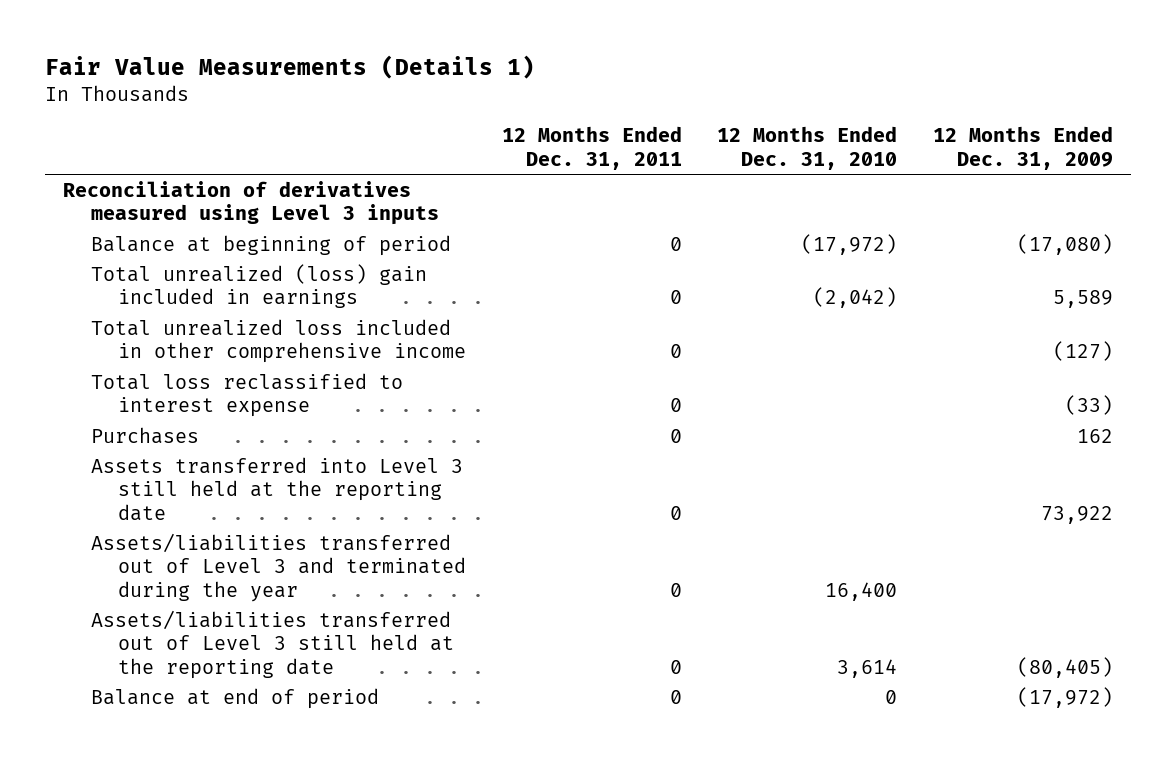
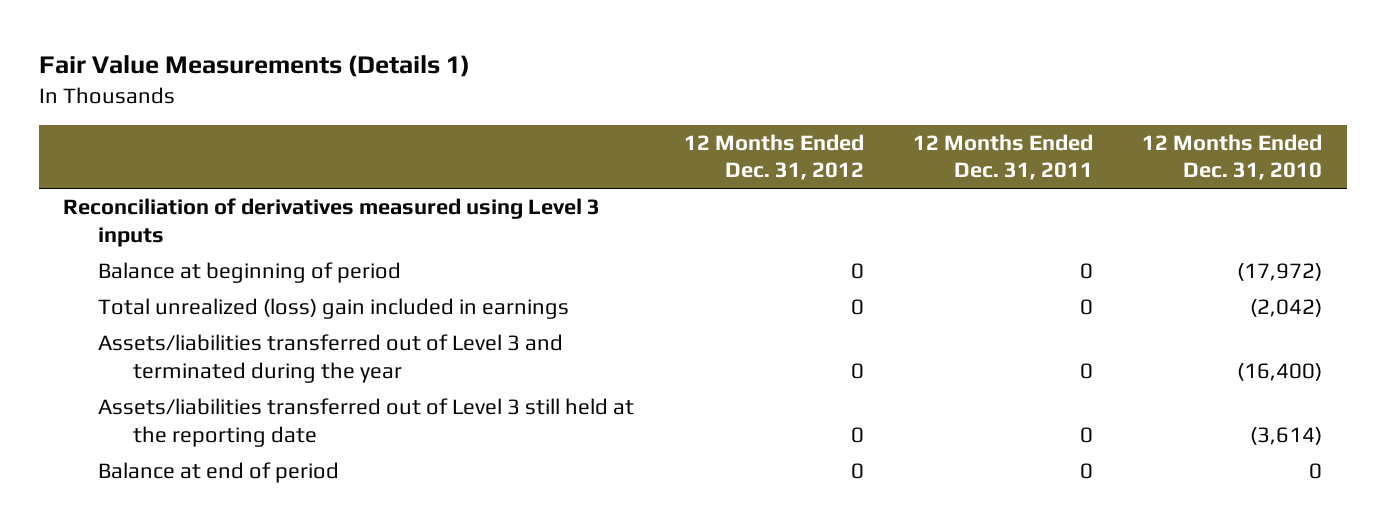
- | 12 Months Ended Dec. 31, 2011 | 12 Months Ended Dec. 31, 2010 | 12 Months Ended Dec. 31, 2009
+ | 12 Months Ended Dec. 31, 2012 | 12 Months Ended Dec. 31, 2011 | 12 Months Ended Dec. 31, 2010
- Total unrealized loss included in other comprehensive income | 0 | | (127)
- Total loss reclassified to interest expense | 0 | | (33)
- Purchases | 0 | | 162
- Assets transferred into Level 3 still held at the reporting date | 0 | | 73,922
- Assets/liabilities transferred out of Level 3 and terminated during the year | 0 | 16,400 |
- Assets/liabilities transferred out of Level 3 still held at the reporting date | 0 | 3,614 | (80,405)
+ Assets/liabilities transferred out of Level 3 and terminated during the year | 0 | 0 | (16,400)
+ Assets/liabilities transferred out of Level 3 still held at the reporting date | 0 | 0 | (3,614)

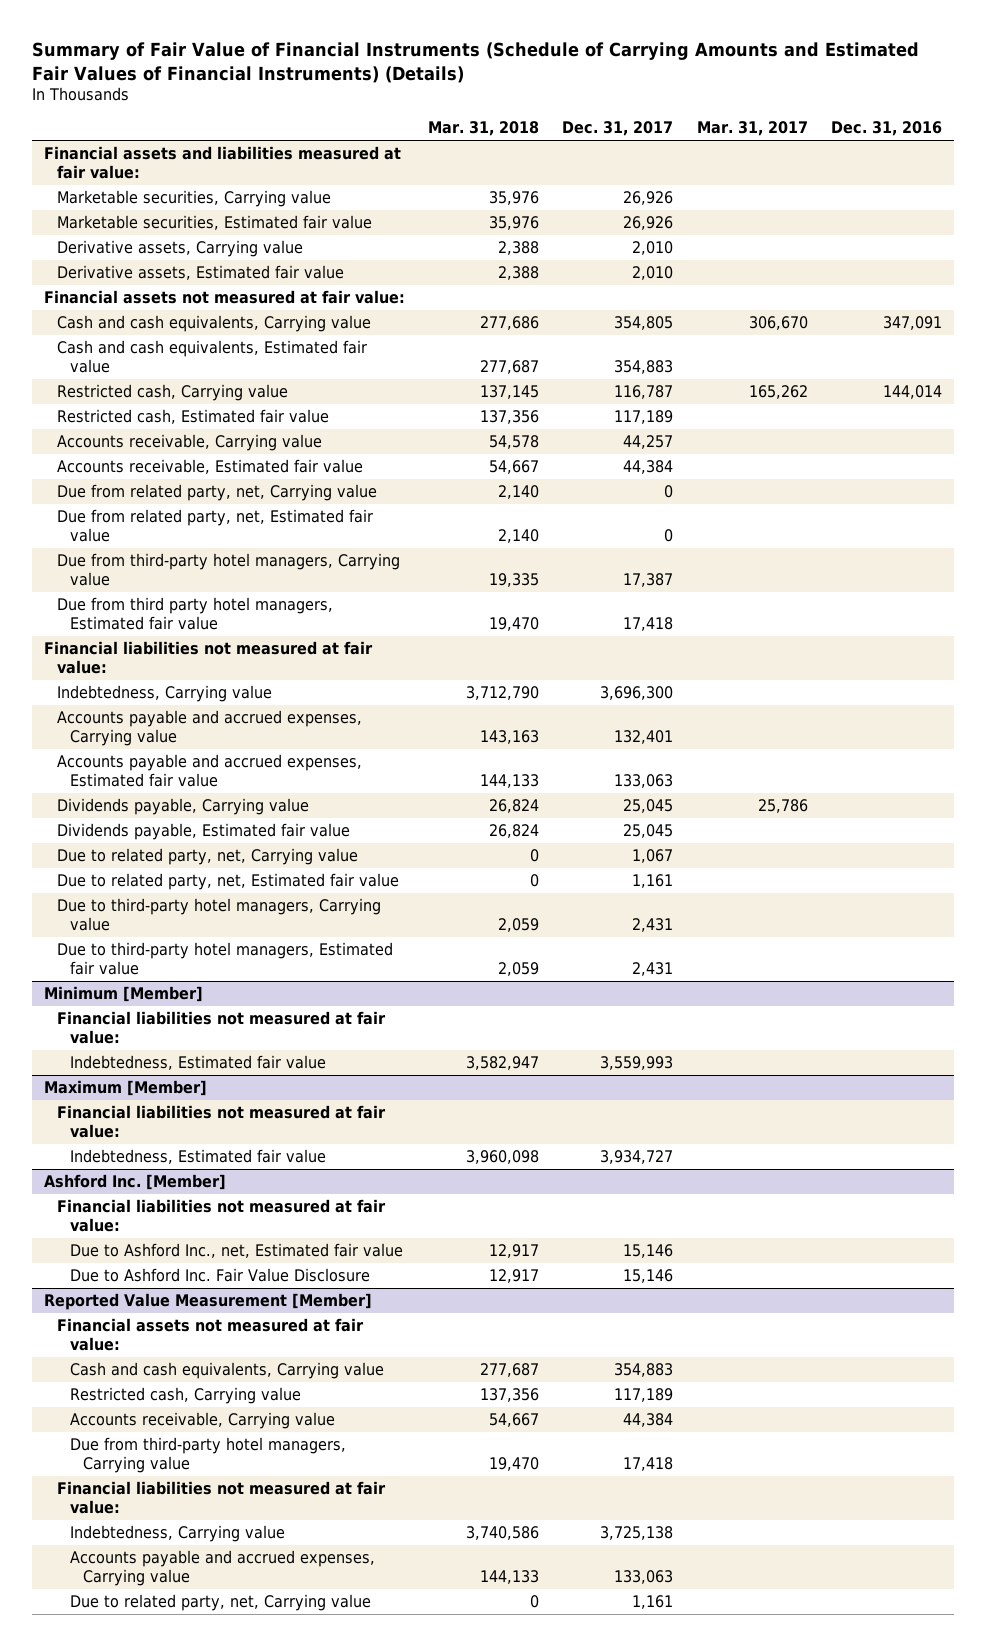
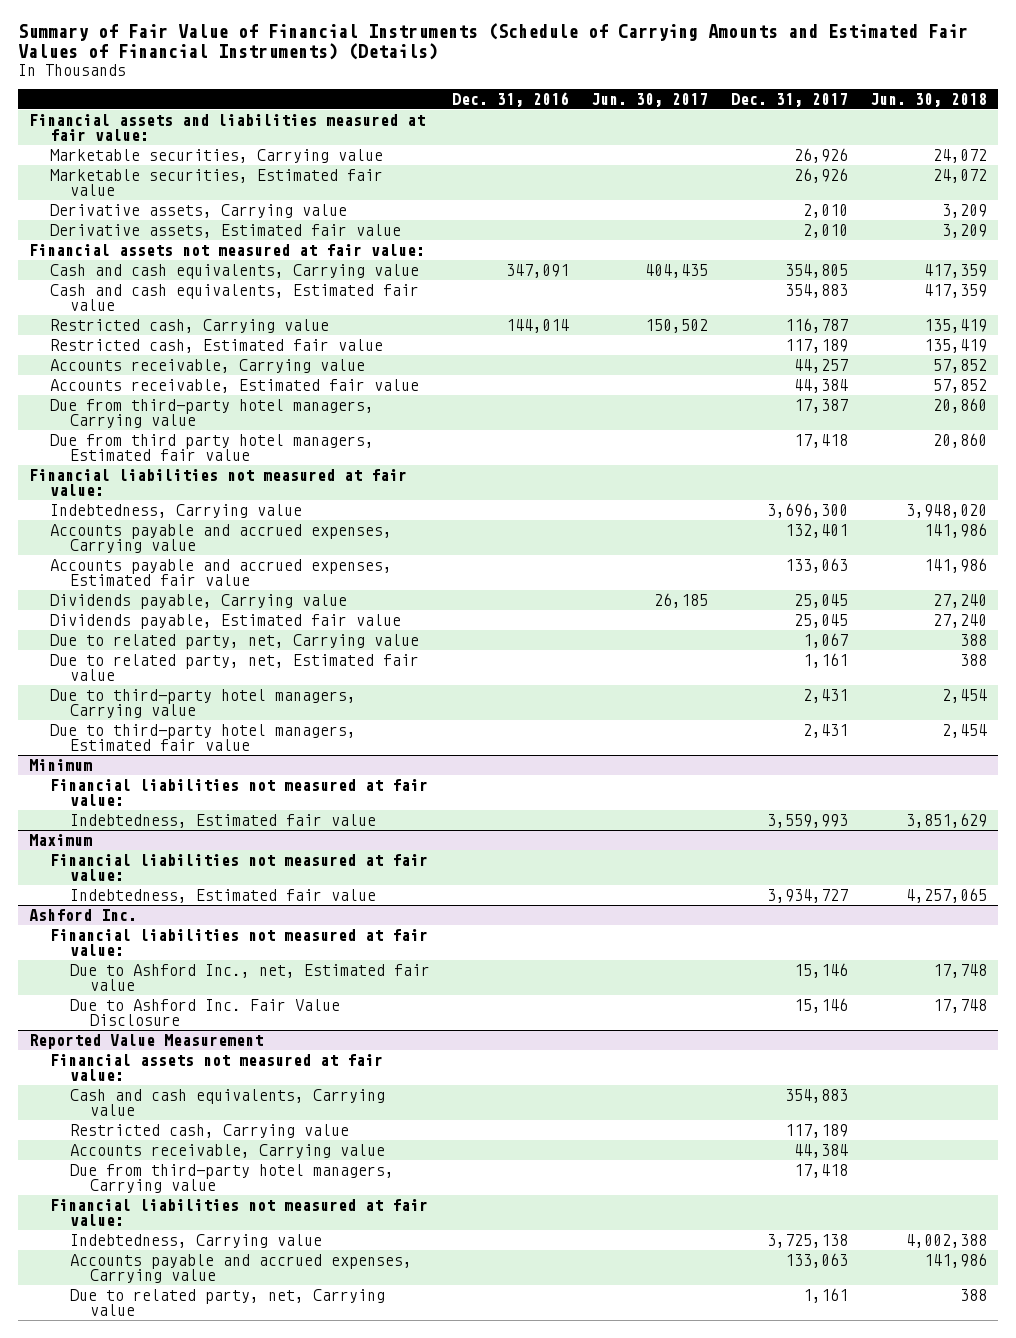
- | Mar. 31, 2018 | Dec. 31, 2017 | Mar. 31, 2017 | Dec. 31, 2016
+ | Dec. 31, 2016 | Jun. 30, 2017 | Dec. 31, 2017 | Jun. 30, 2018
- Due from related party, net, Carrying value | 2,140 | 0 | |
- Due from related party, net, Estimated fair value | 2,140 | 0 | |
- Minimum [Member]
+ Minimum
- Maximum [Member]
+ Maximum
- Ashford Inc. [Member]
+ Ashford Inc.
- Reported Value Measurement [Member]
+ Reported Value Measurement

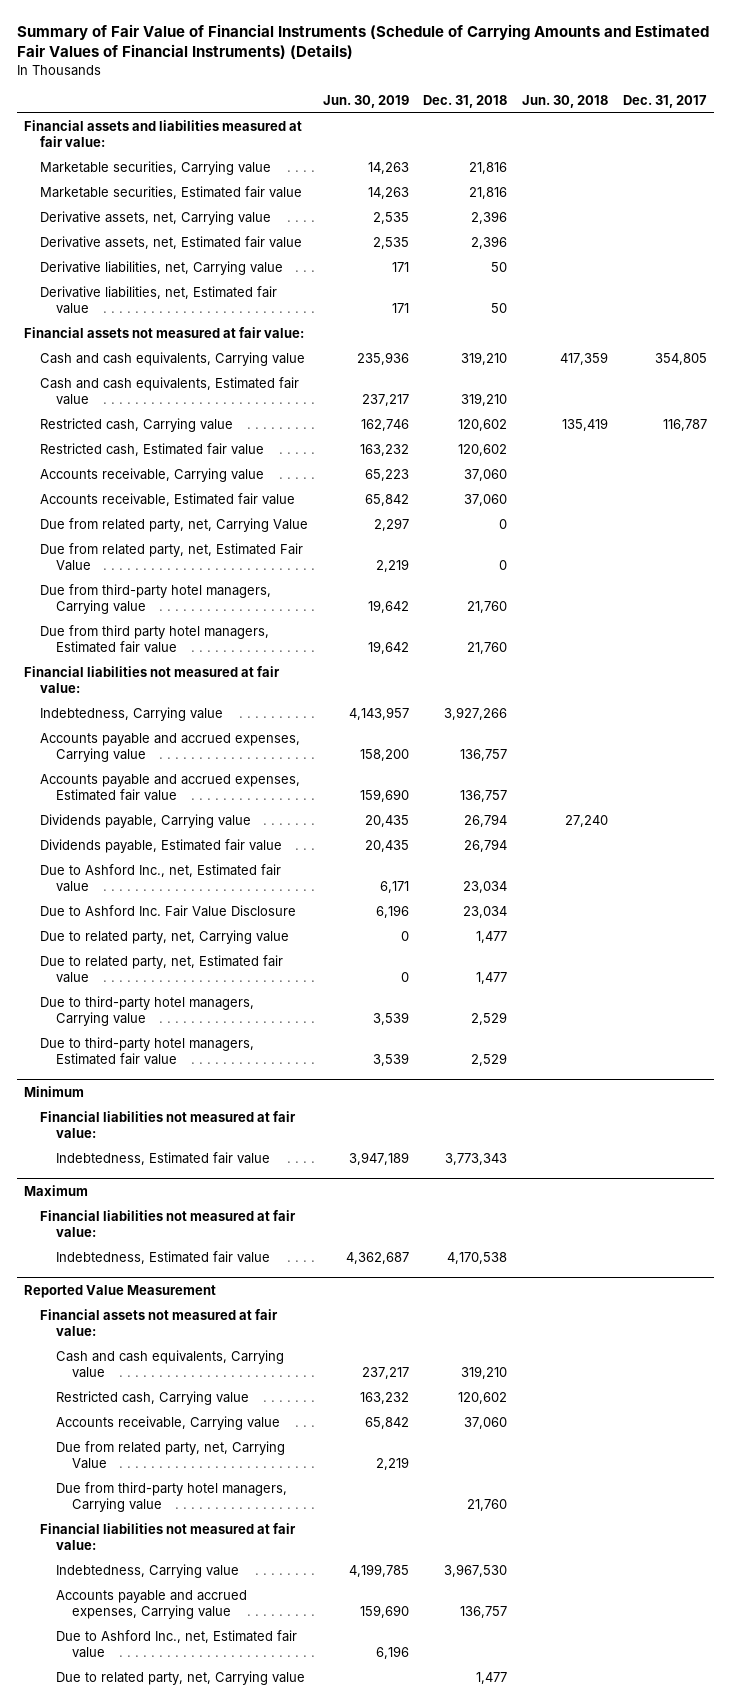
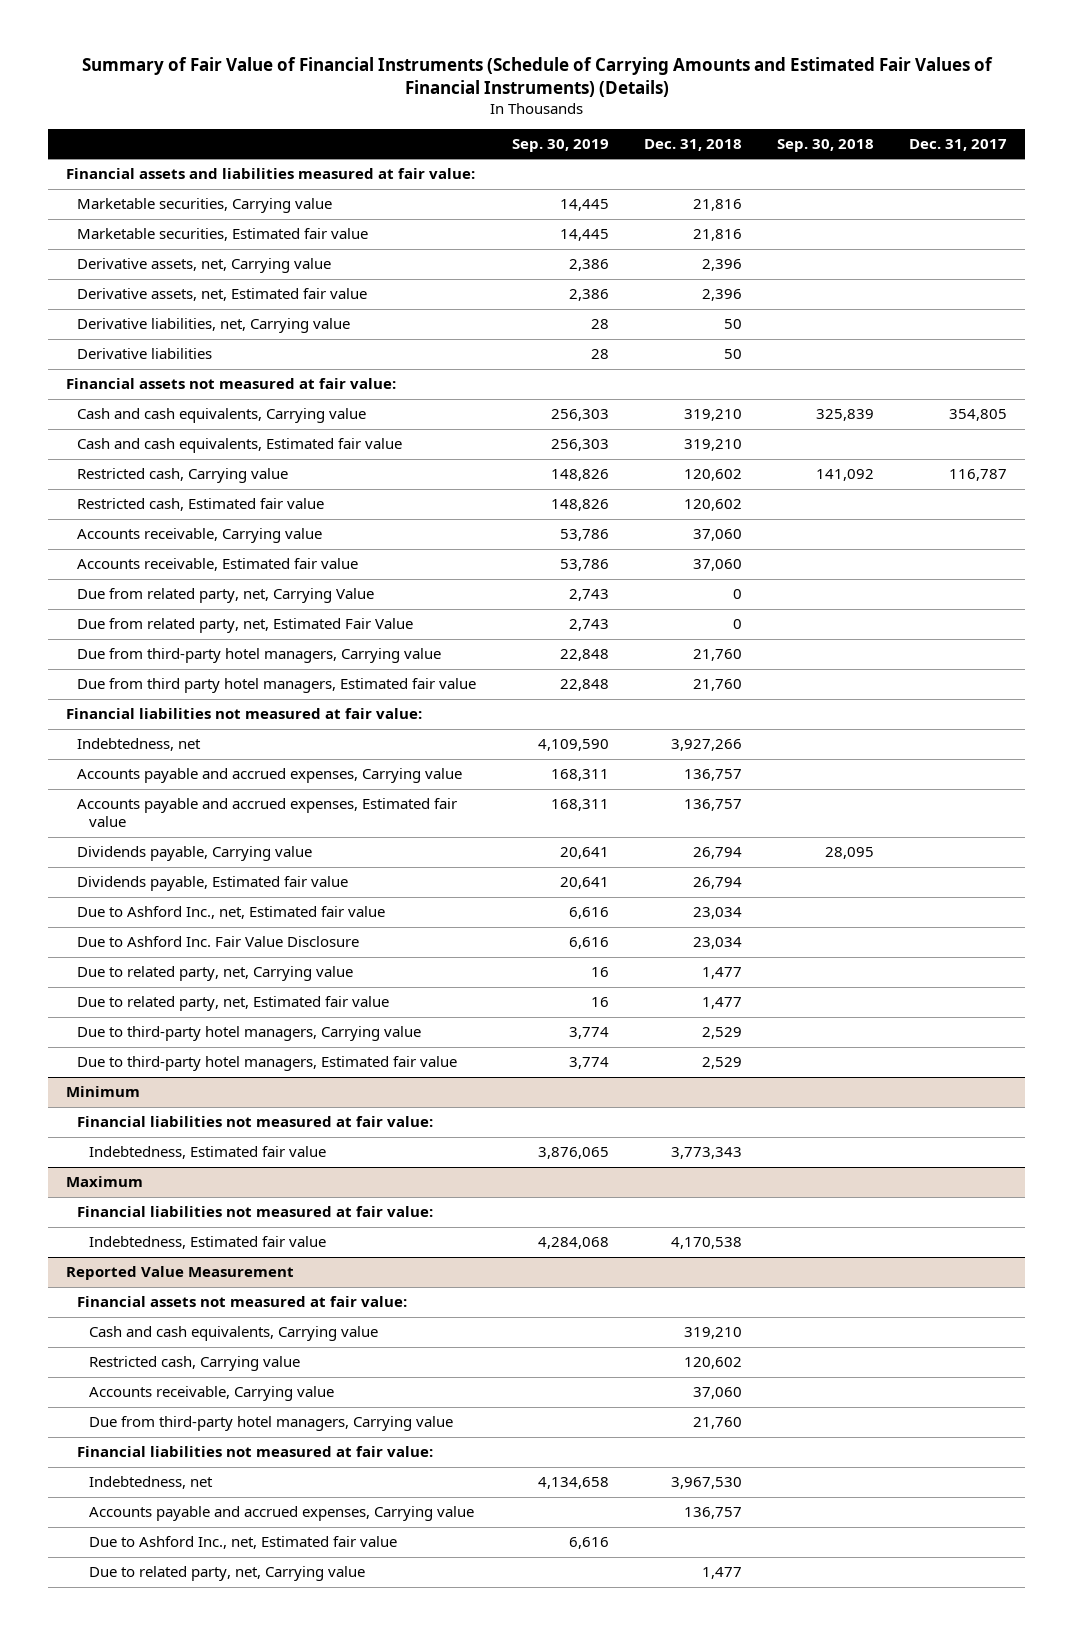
- | Jun. 30, 2019 | Dec. 31, 2018 | Jun. 30, 2018 | Dec. 31, 2017
+ | Sep. 30, 2019 | Dec. 31, 2018 | Sep. 30, 2018 | Dec. 31, 2017
- Derivative liabilities, net, Estimated fair value | 171 | 50 | |
+ Derivative liabilities | 28 | 50 | |
- Indebtedness, Carrying value | 4,143,957 | 3,927,266 | |
+ Indebtedness, net | 4,109,590 | 3,927,266 | |
@ Reported Value Measurement
- Due from related party, net, Carrying Value | 2,219 | | |
- Indebtedness, Carrying value | 4,199,785 | 3,967,530 | |
+ Indebtedness, net | 4,134,658 | 3,967,530 | |

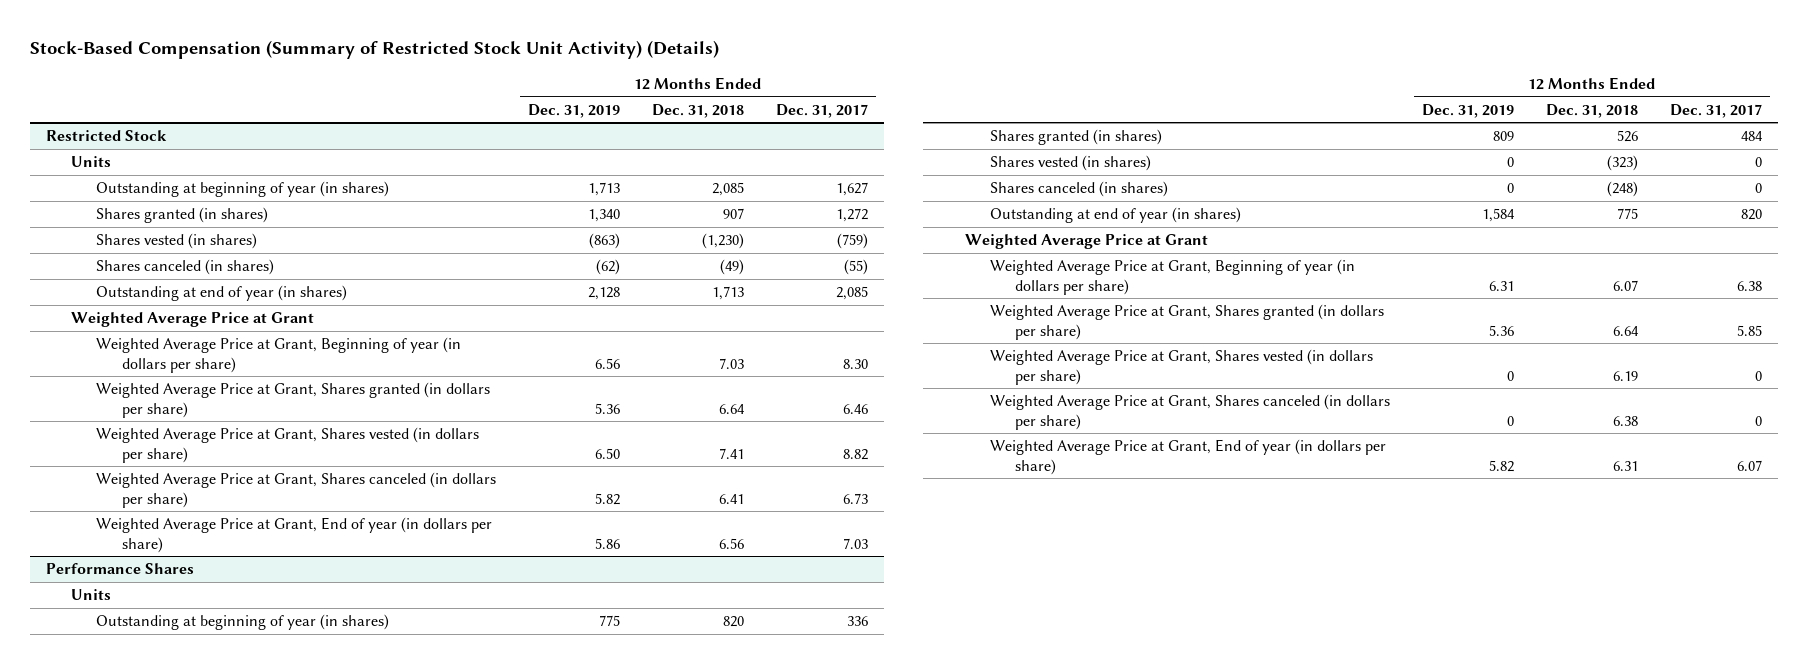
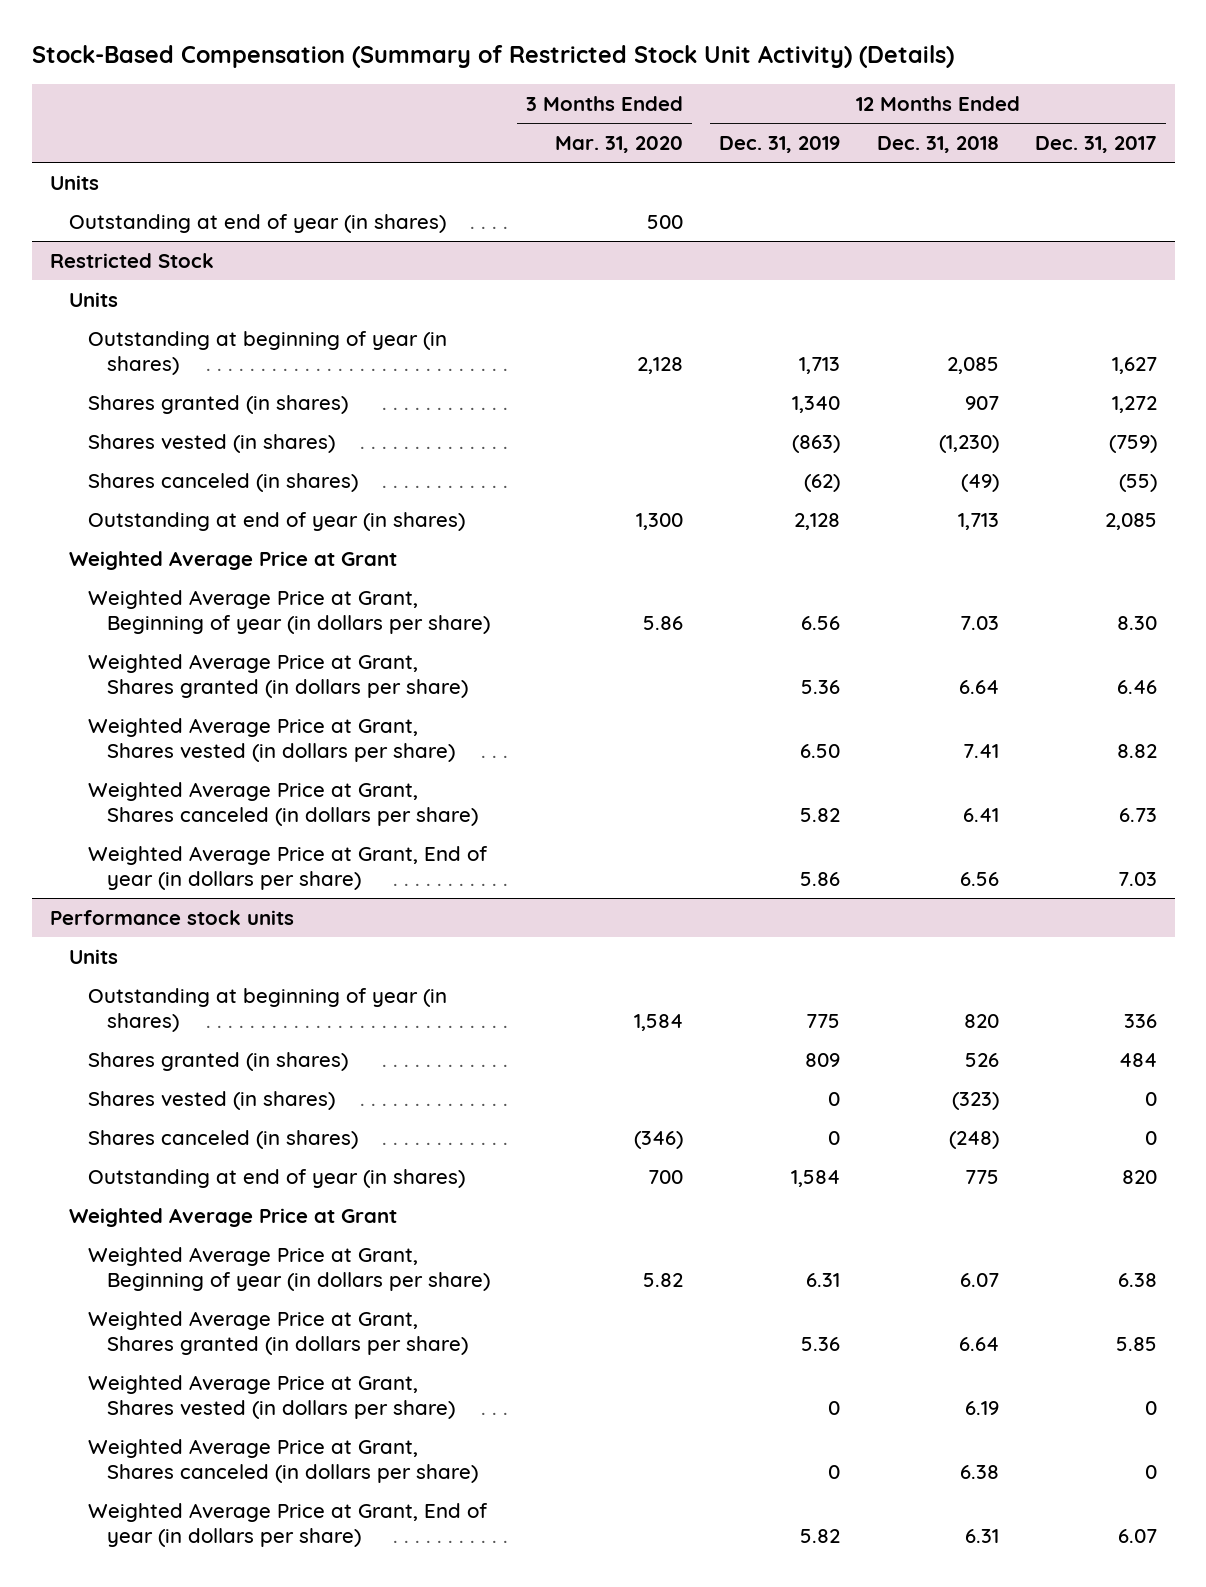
- | 12 Months Ended Dec. 31, 2019 | 12 Months Ended Dec. 31, 2018 | 12 Months Ended Dec. 31, 2017
+ | 3 Months Ended Mar. 31, 2020 | 12 Months Ended Dec. 31, 2019 | 12 Months Ended Dec. 31, 2018 | 12 Months Ended Dec. 31, 2017
+ Units
+ Outstanding at end of year (in shares) | 500 | | |
- Performance Shares
+ Performance stock units

